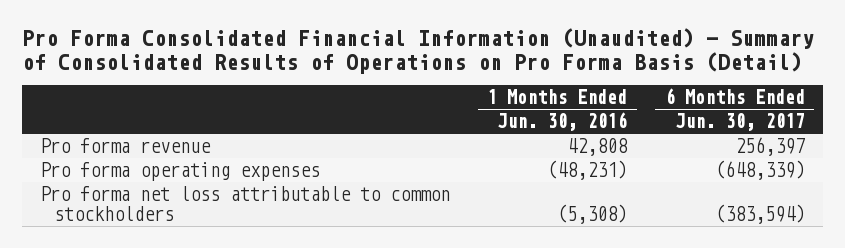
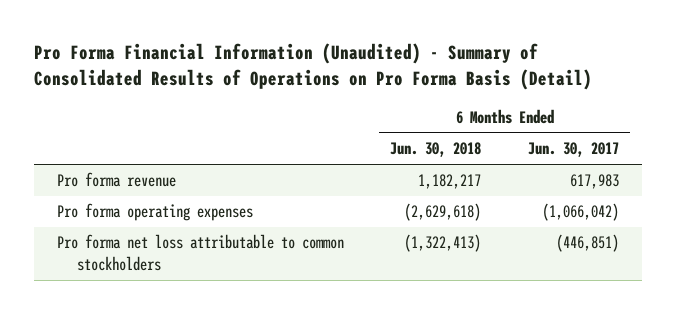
- Pro Forma Consolidated Financial Information (Unaudited) - Summary of Consolidated Results of Operations on Pro Forma Basis (Detail)
+ Pro Forma Financial Information (Unaudited) - Summary of Consolidated Results of Operations on Pro Forma Basis (Detail)
- | 1 Months Ended Jun. 30, 2016 | 6 Months Ended Jun. 30, 2017
+ | 6 Months Ended Jun. 30, 2018 | 6 Months Ended Jun. 30, 2017
- Pro forma revenue | 42,808 | 256,397
- Pro forma operating expenses | (48,231) | (648,339)
- Pro forma net loss attributable to common stockholders | (5,308) | (383,594)
+ Pro forma revenue | 1,182,217 | 617,983
+ Pro forma operating expenses | (2,629,618) | (1,066,042)
+ Pro forma net loss attributable to common stockholders | (1,322,413) | (446,851)

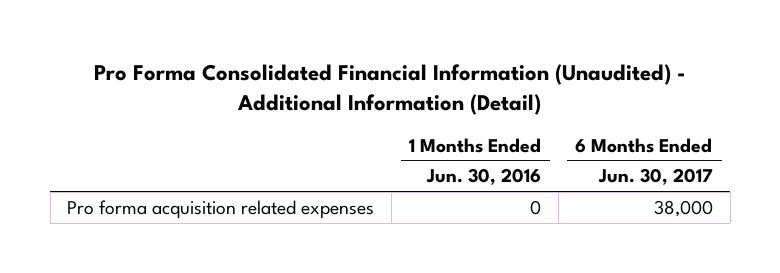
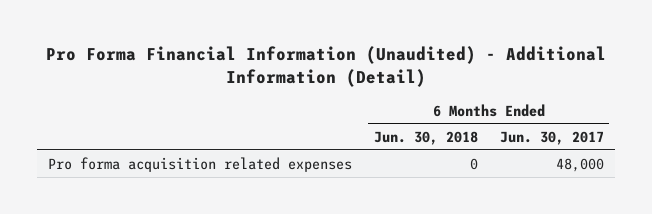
- Pro Forma Consolidated Financial Information (Unaudited) - Additional Information (Detail)
+ Pro Forma Financial Information (Unaudited) - Additional Information (Detail)
- | 1 Months Ended Jun. 30, 2016 | 6 Months Ended Jun. 30, 2017
+ | 6 Months Ended Jun. 30, 2018 | 6 Months Ended Jun. 30, 2017
- Pro forma acquisition related expenses | 0 | 38,000
+ Pro forma acquisition related expenses | 0 | 48,000

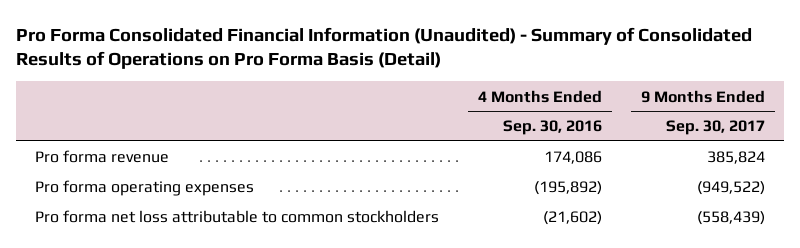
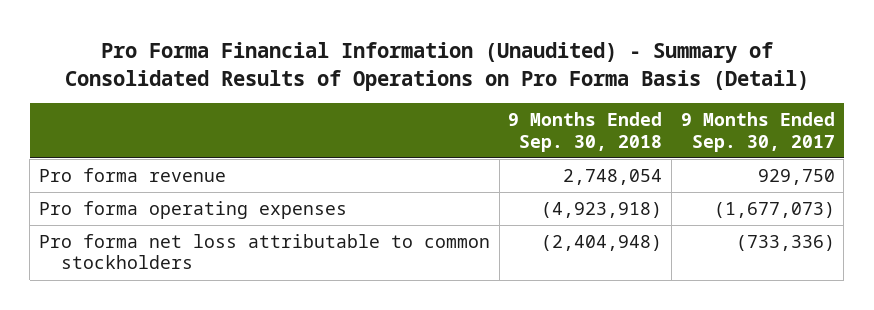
- Pro Forma Consolidated Financial Information (Unaudited) - Summary of Consolidated Results of Operations on Pro Forma Basis (Detail)
+ Pro Forma Financial Information (Unaudited) - Summary of Consolidated Results of Operations on Pro Forma Basis (Detail)
- | 4 Months Ended Sep. 30, 2016 | 9 Months Ended Sep. 30, 2017
+ | 9 Months Ended Sep. 30, 2018 | 9 Months Ended Sep. 30, 2017
- Pro forma revenue | 174,086 | 385,824
- Pro forma operating expenses | (195,892) | (949,522)
- Pro forma net loss attributable to common stockholders | (21,602) | (558,439)
+ Pro forma revenue | 2,748,054 | 929,750
+ Pro forma operating expenses | (4,923,918) | (1,677,073)
+ Pro forma net loss attributable to common stockholders | (2,404,948) | (733,336)

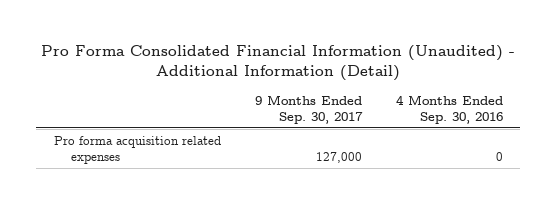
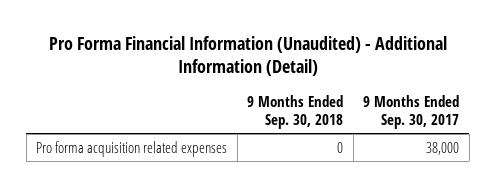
- Pro Forma Consolidated Financial Information (Unaudited) - Additional Information (Detail)
+ Pro Forma Financial Information (Unaudited) - Additional Information (Detail)
- | 9 Months Ended Sep. 30, 2017 | 4 Months Ended Sep. 30, 2016
+ | 9 Months Ended Sep. 30, 2018 | 9 Months Ended Sep. 30, 2017
- Pro forma acquisition related expenses | 127,000 | 0
+ Pro forma acquisition related expenses | 0 | 38,000

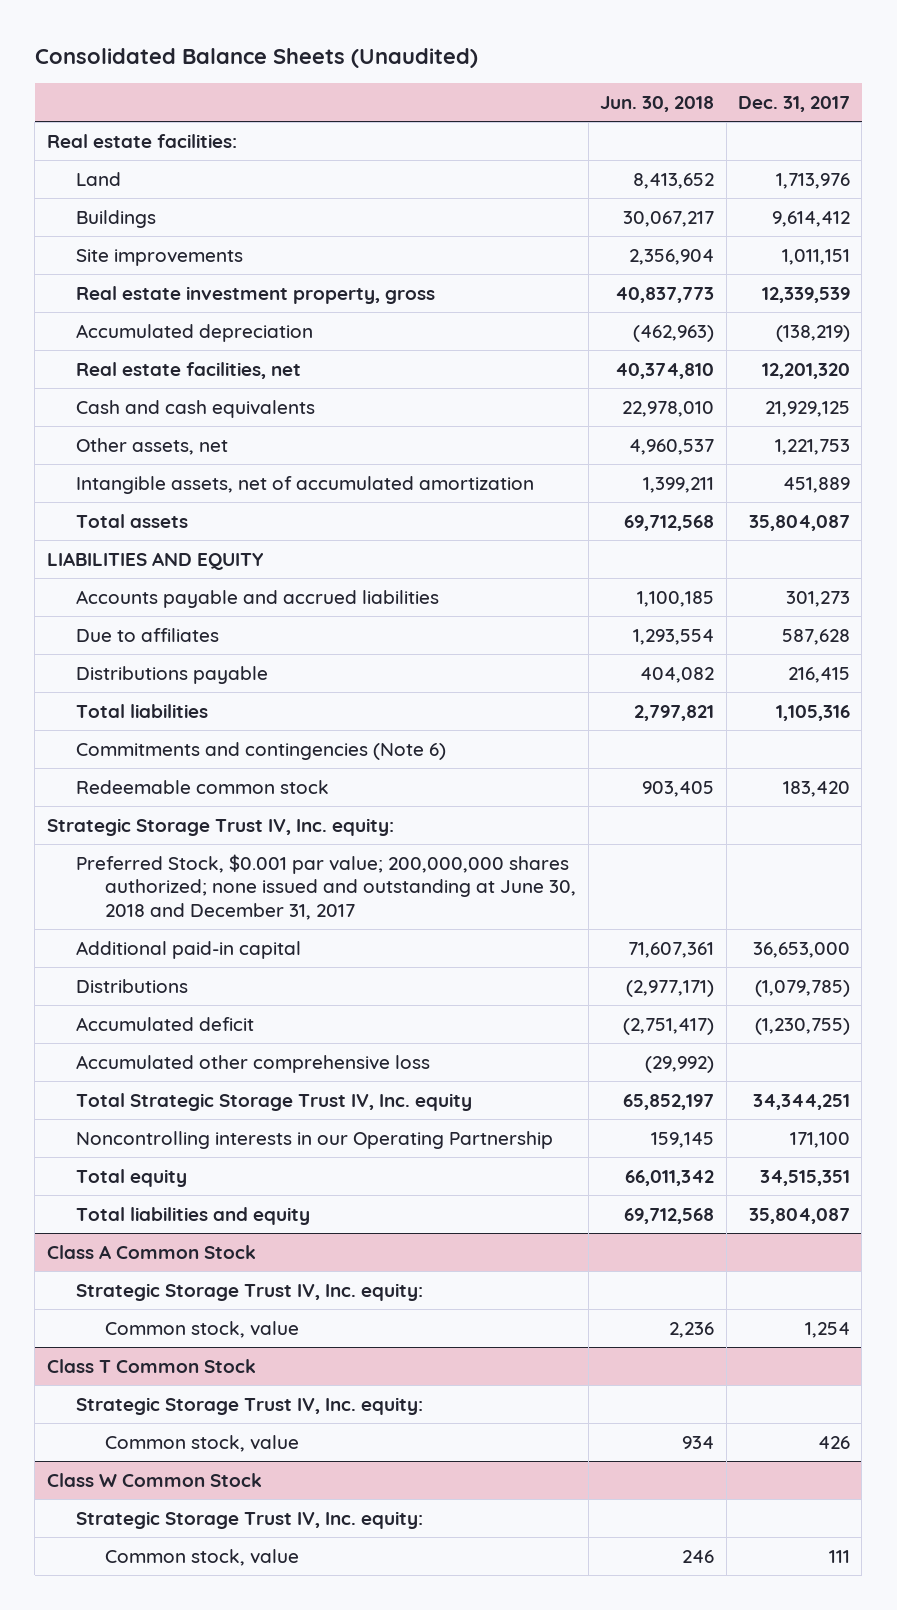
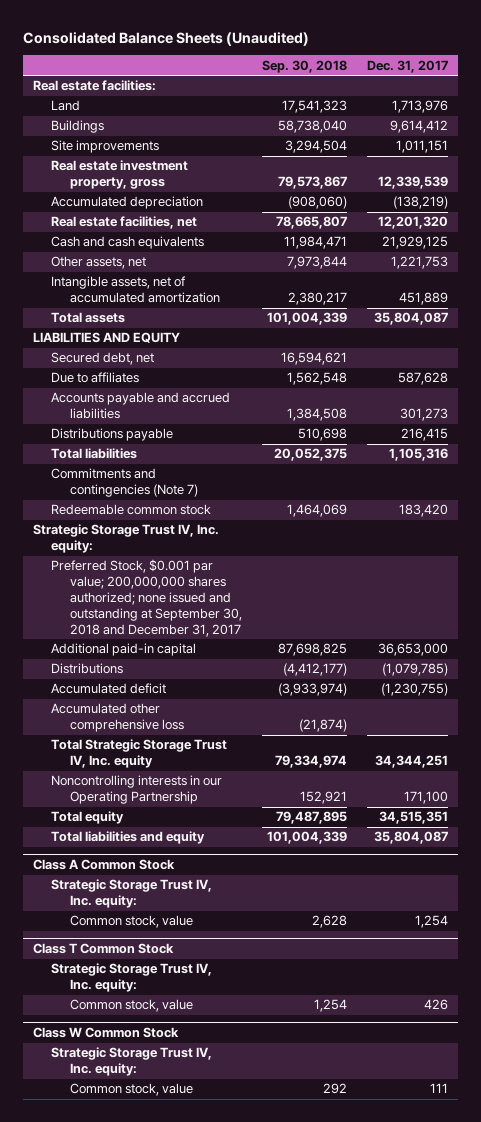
- | Jun. 30, 2018 | Dec. 31, 2017
+ | Sep. 30, 2018 | Dec. 31, 2017
+ Secured debt, net | 16,594,621 |
moved down: Accounts payable and accrued liabilities | 1,384,508 | 301,273
- Commitments and contingencies (Note 6)
+ Commitments and contingencies (Note 7)
- Preferred Stock, $0.001 par value; 200,000,000 shares authorized; none issued and outstanding at June 30, 2018 and December 31, 2017
+ Preferred Stock, $0.001 par value; 200,000,000 shares authorized; none issued and outstanding at September 30, 2018 and December 31, 2017

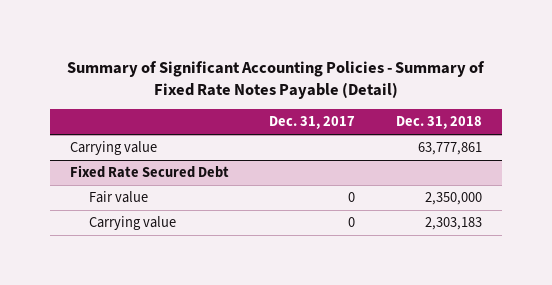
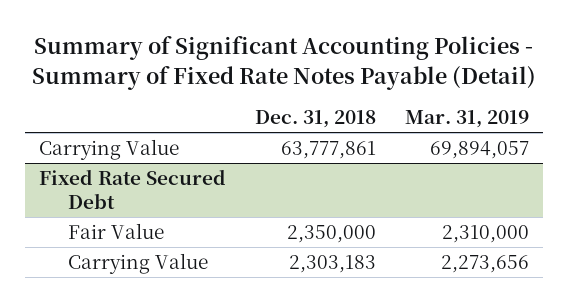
- | Dec. 31, 2017 | Dec. 31, 2018
+ | Dec. 31, 2018 | Mar. 31, 2019
- Carrying value | | 63,777,861
+ Carrying Value | 63,777,861 | 69,894,057
@ Fixed Rate Secured Debt
- Fair value | 0 | 2,350,000
- Carrying value | 0 | 2,303,183
+ Fair Value | 2,350,000 | 2,310,000
+ Carrying Value | 2,303,183 | 2,273,656

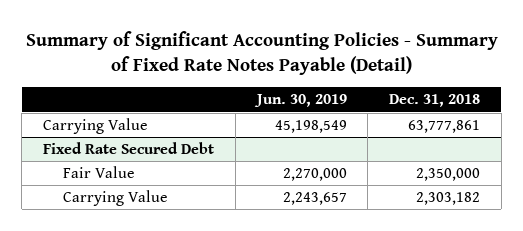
- | Dec. 31, 2018 | Mar. 31, 2019
+ | Jun. 30, 2019 | Dec. 31, 2018
@ Fixed Rate Secured Debt
- Carrying Value | 2,303,183 | 2,273,656
+ Carrying Value | 2,243,657 | 2,303,182

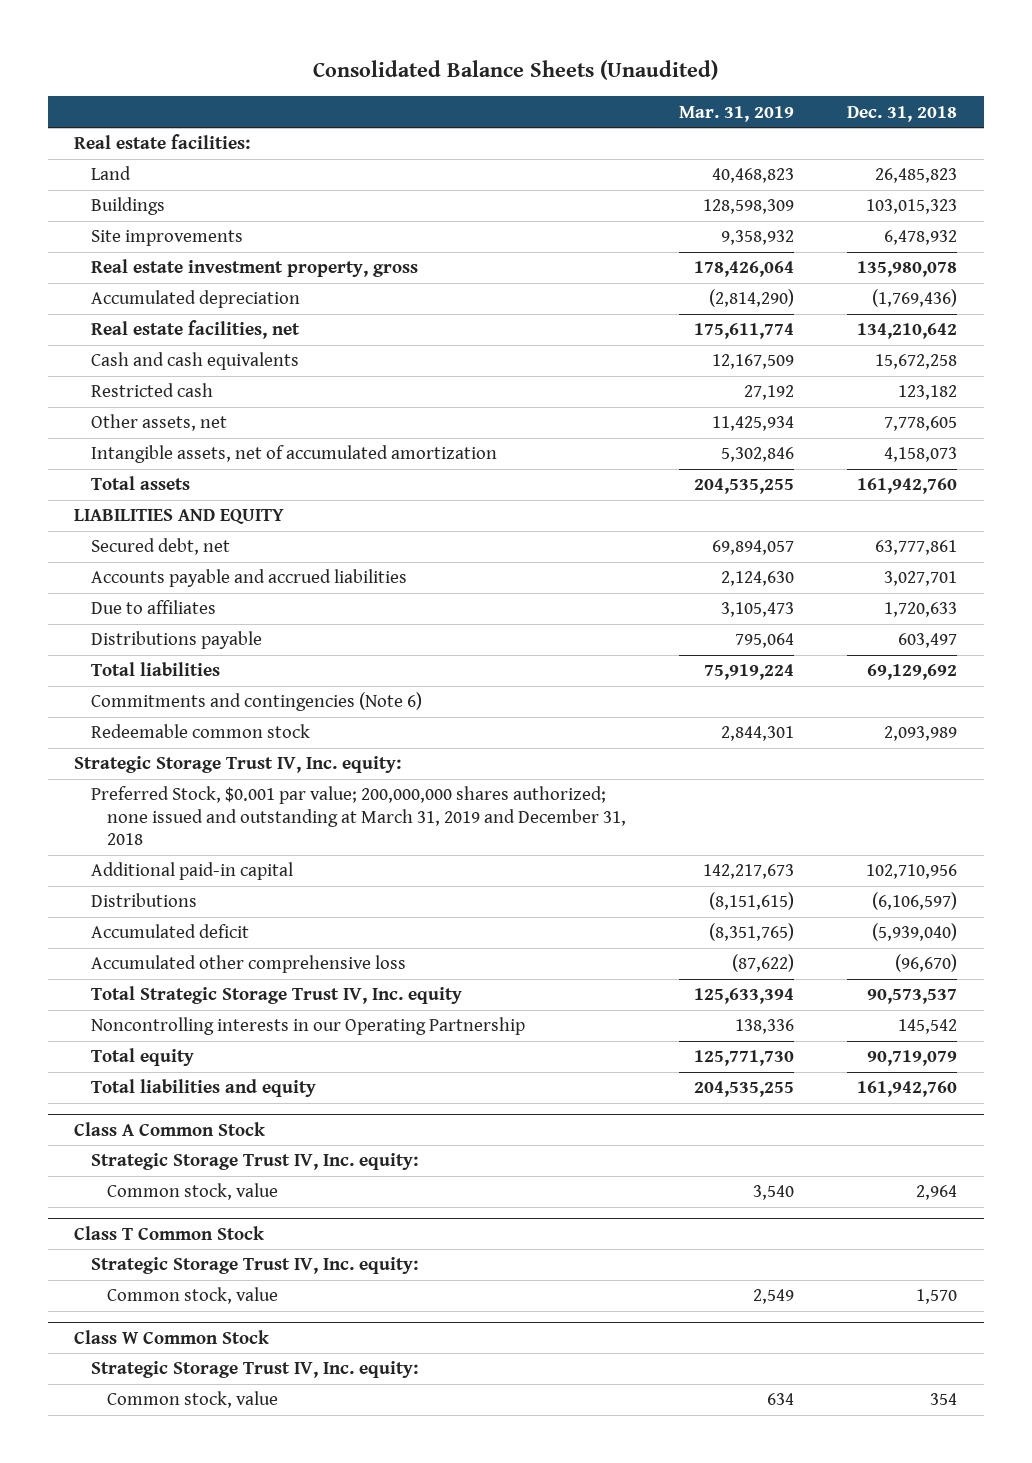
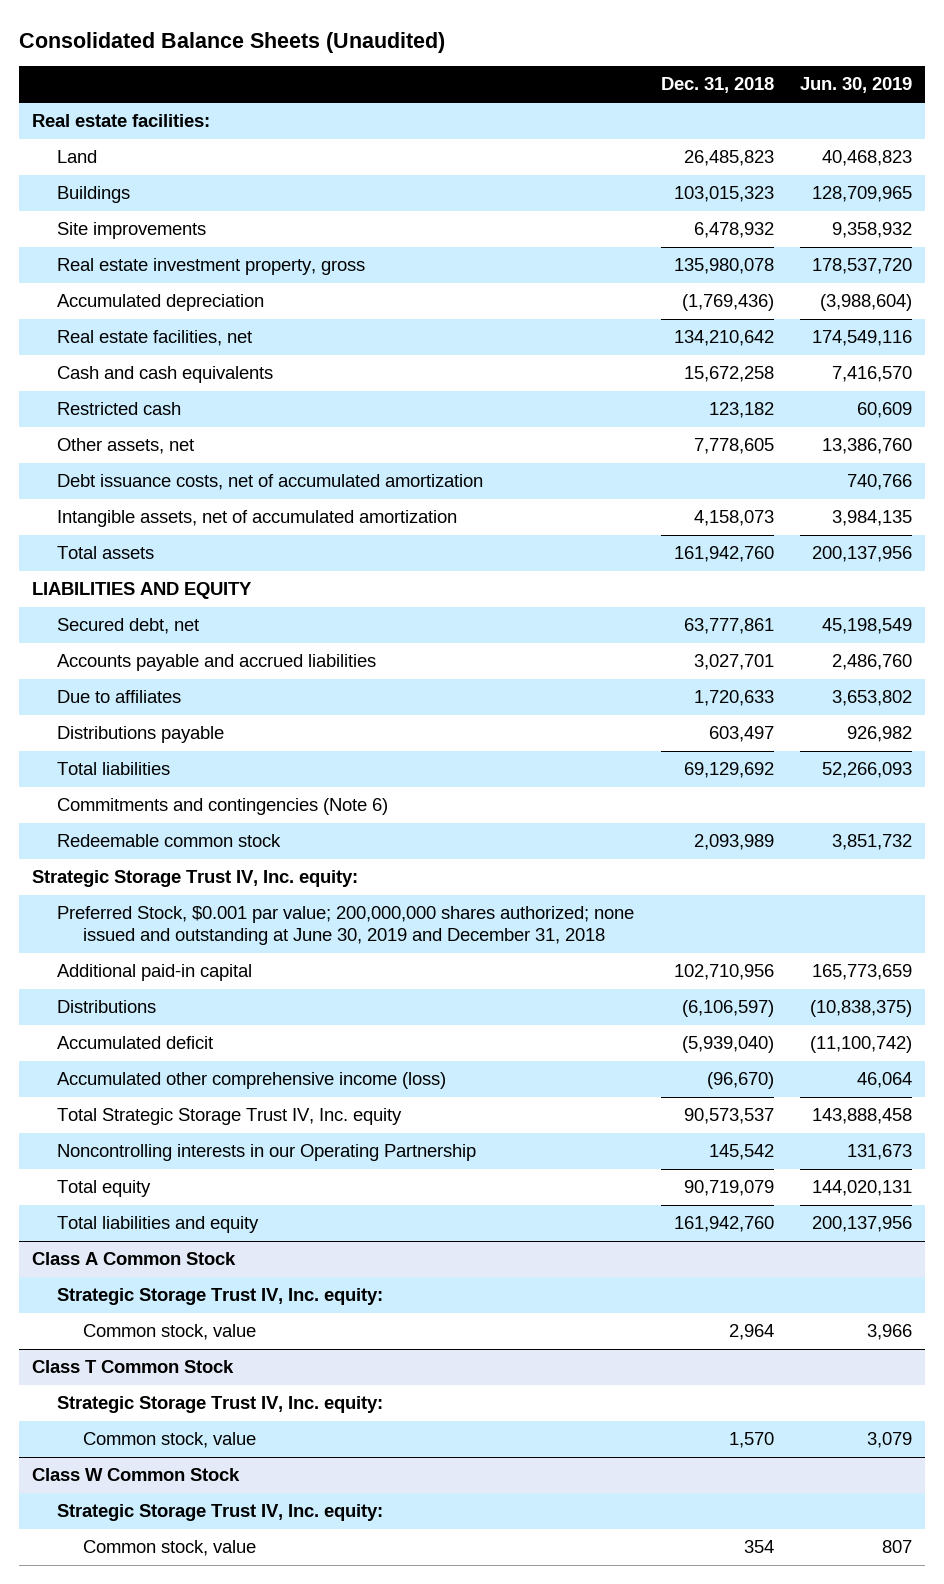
- | Mar. 31, 2019 | Dec. 31, 2018
+ | Dec. 31, 2018 | Jun. 30, 2019
+ Debt issuance costs, net of accumulated amortization | | 740,766
- Preferred Stock, $0.001 par value; 200,000,000 shares authorized; none issued and outstanding at March 31, 2019 and December 31, 2018
+ Preferred Stock, $0.001 par value; 200,000,000 shares authorized; none issued and outstanding at June 30, 2019 and December 31, 2018
- Accumulated other comprehensive loss | (87,622) | (96,670)
+ Accumulated other comprehensive income (loss) | (96,670) | 46,064

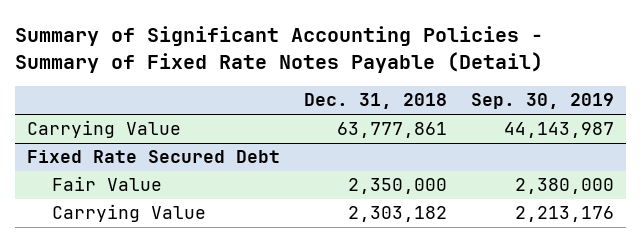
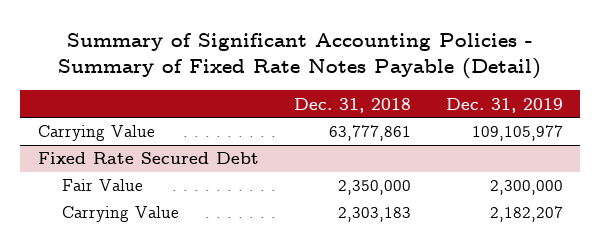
- | Dec. 31, 2018 | Sep. 30, 2019
+ | Dec. 31, 2018 | Dec. 31, 2019
@ Fixed Rate Secured Debt
- Carrying Value | 2,303,182 | 2,213,176
+ Carrying Value | 2,303,183 | 2,182,207

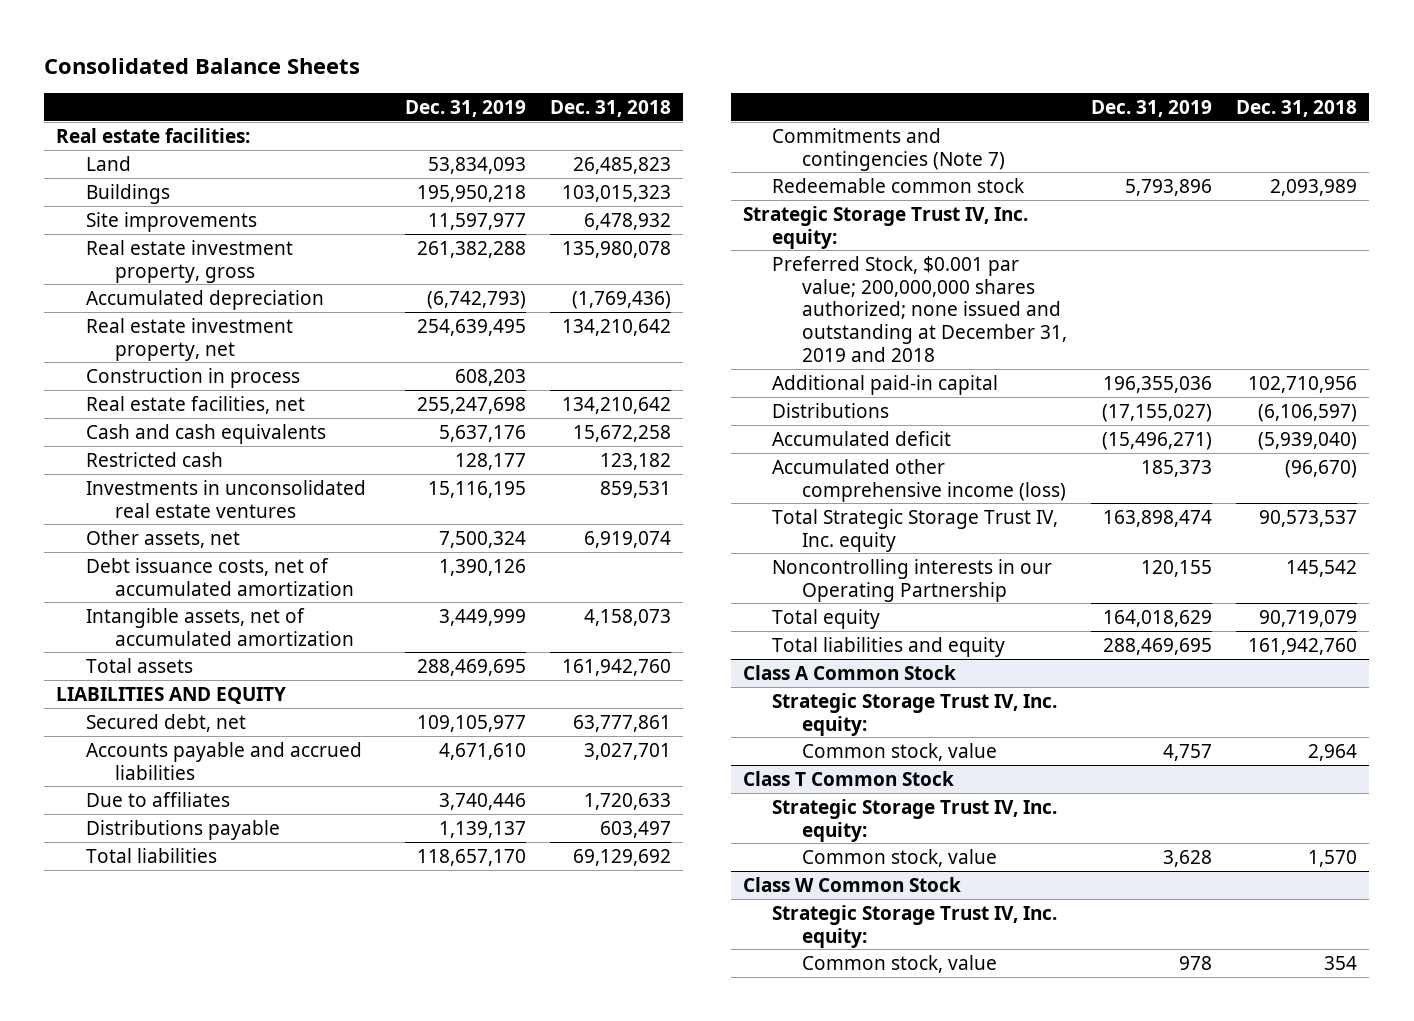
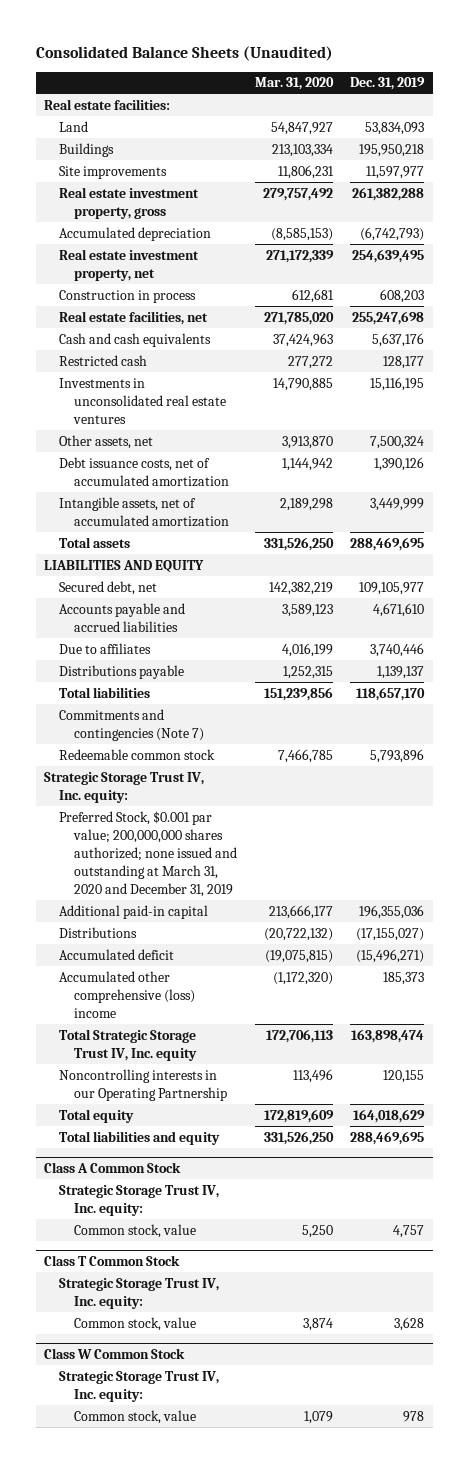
- Consolidated Balance Sheets
+ Consolidated Balance Sheets (Unaudited)
- | Dec. 31, 2019 | Dec. 31, 2018
+ | Mar. 31, 2020 | Dec. 31, 2019
- Preferred Stock, $0.001 par value; 200,000,000 shares authorized; none issued and outstanding at December 31, 2019 and 2018
+ Preferred Stock, $0.001 par value; 200,000,000 shares authorized; none issued and outstanding at March 31, 2020 and December 31, 2019
- Accumulated other comprehensive income (loss) | 185,373 | (96,670)
+ Accumulated other comprehensive (loss) income | (1,172,320) | 185,373

